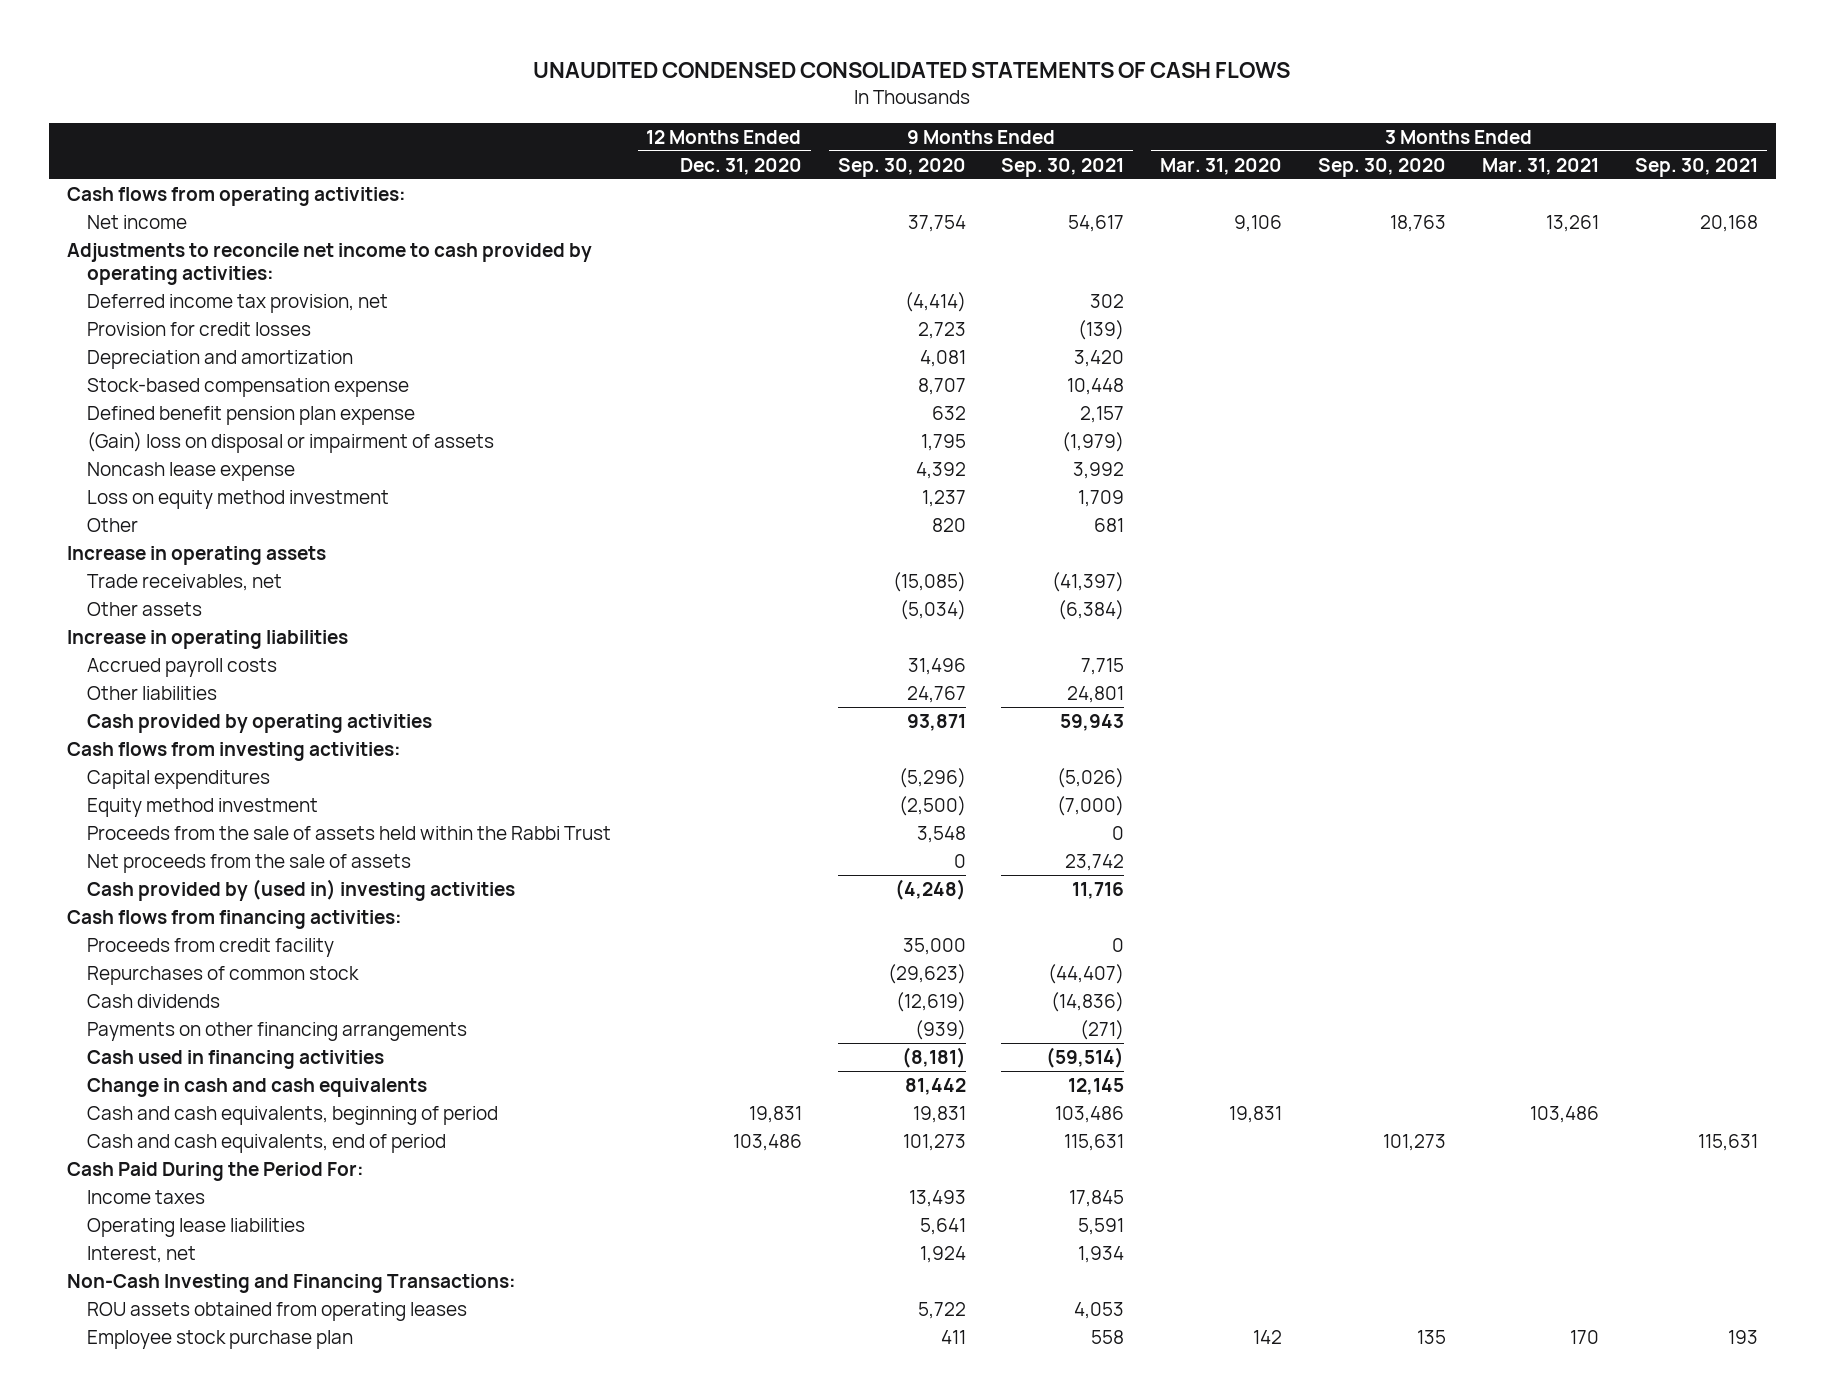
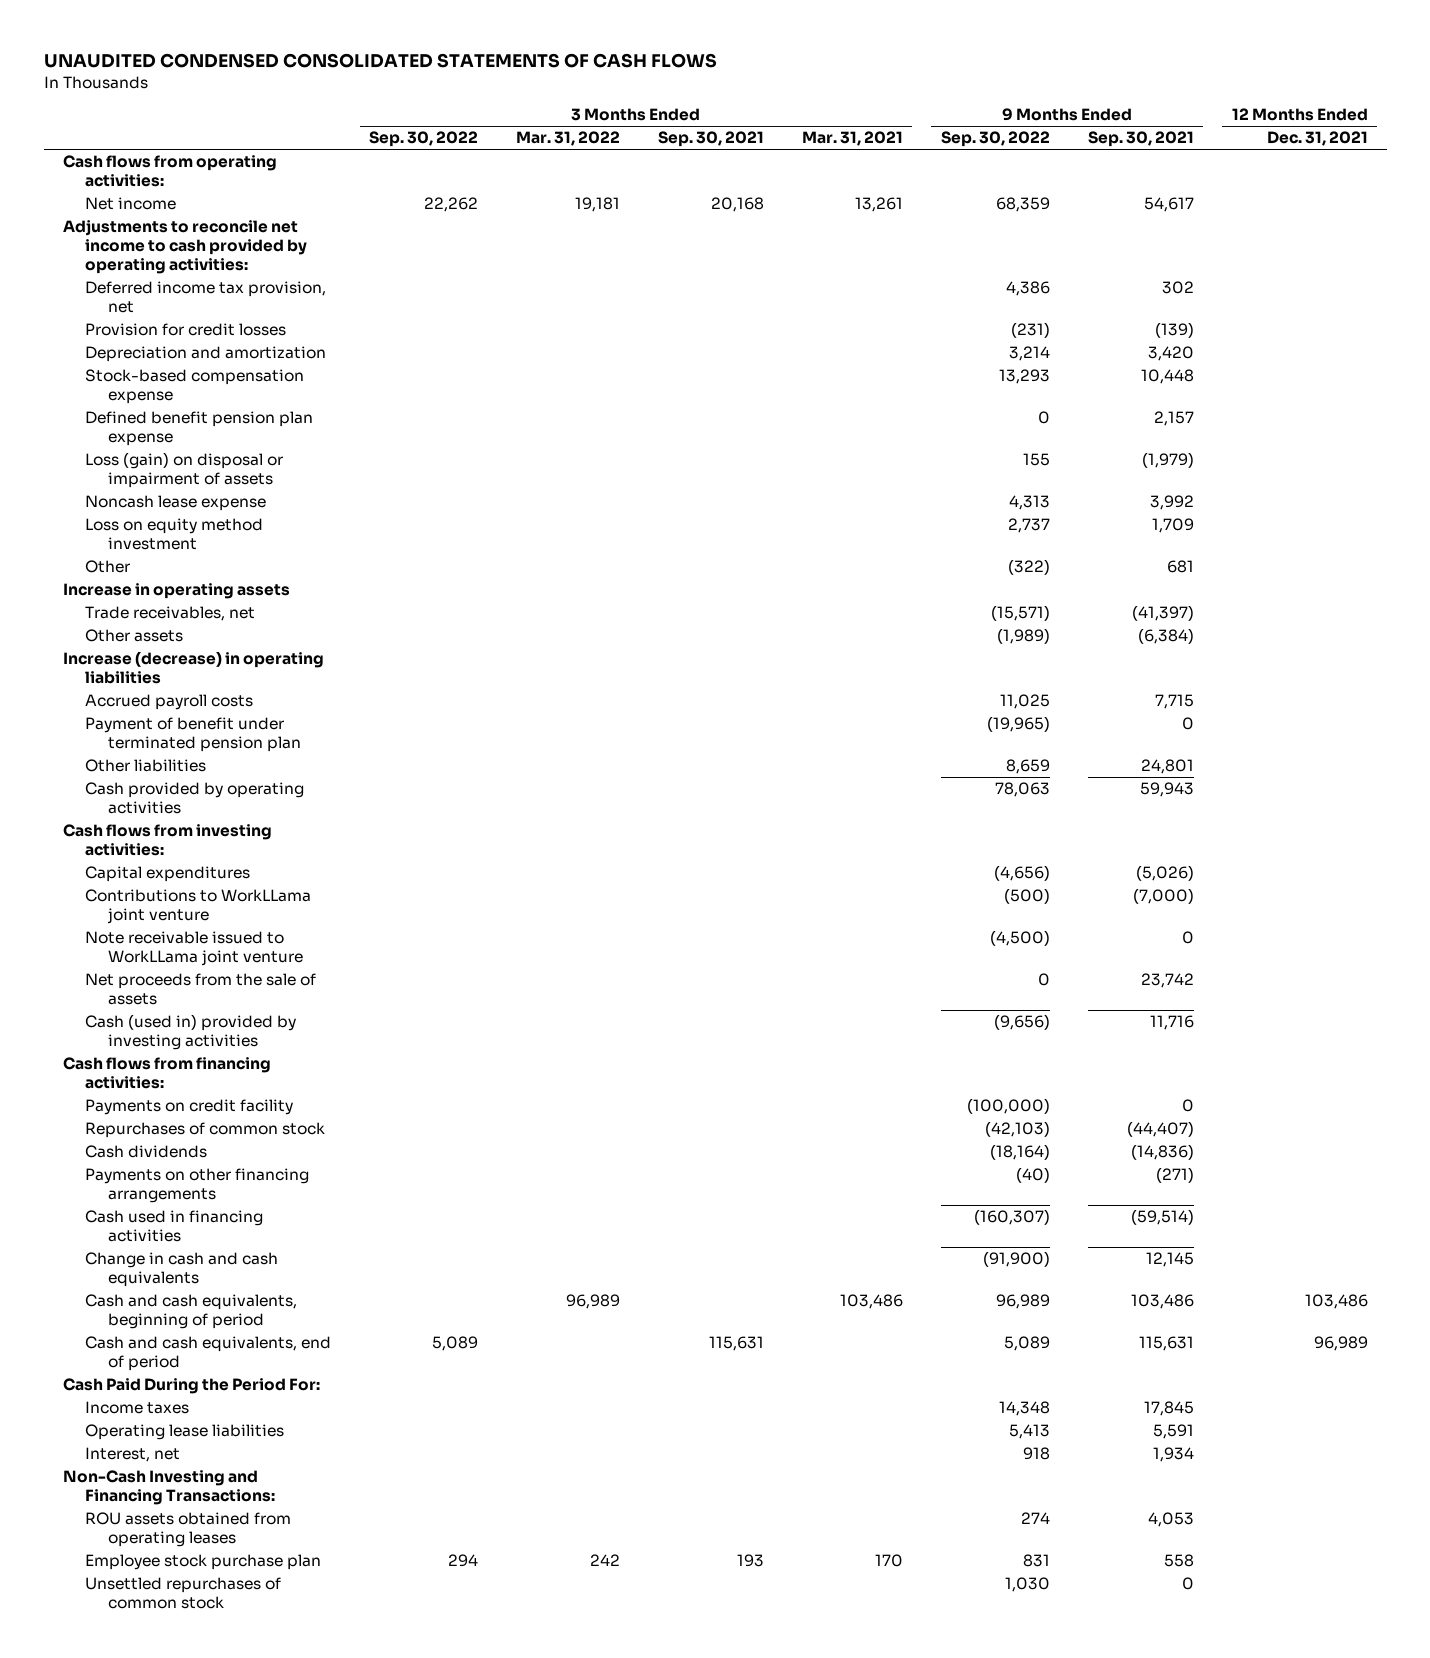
- | 12 Months Ended Dec. 31, 2020 | 9 Months Ended Sep. 30, 2020 | 9 Months Ended Sep. 30, 2021 | 3 Months Ended Mar. 31, 2020 | 3 Months Ended Sep. 30, 2020 | 3 Months Ended Mar. 31, 2021 | 3 Months Ended Sep. 30, 2021
+ | 3 Months Ended Sep. 30, 2022 | 3 Months Ended Mar. 31, 2022 | 3 Months Ended Sep. 30, 2021 | 3 Months Ended Mar. 31, 2021 | 9 Months Ended Sep. 30, 2022 | 9 Months Ended Sep. 30, 2021 | 12 Months Ended Dec. 31, 2021
- (Gain) loss on disposal or impairment of assets | | 1,795 | (1,979) | | | |
+ Loss (gain) on disposal or impairment of assets | | | | | 155 | (1,979) |
- Increase in operating liabilities
+ Increase (decrease) in operating liabilities
+ Payment of benefit under terminated pension plan | | | | | (19,965) | 0 |
- Equity method investment | | (2,500) | (7,000) | | | |
- Proceeds from the sale of assets held within the Rabbi Trust | | 3,548 | 0 | | | |
+ Contributions to WorkLLama joint venture | | | | | (500) | (7,000) |
+ Note receivable issued to WorkLLama joint venture | | | | | (4,500) | 0 |
- Cash provided by (used in) investing activities | | (4,248) | 11,716 | | | |
+ Cash (used in) provided by investing activities | | | | | (9,656) | 11,716 |
- Proceeds from credit facility | | 35,000 | 0 | | | |
+ Payments on credit facility | | | | | (100,000) | 0 |
+ Unsettled repurchases of common stock | | | | | 1,030 | 0 |

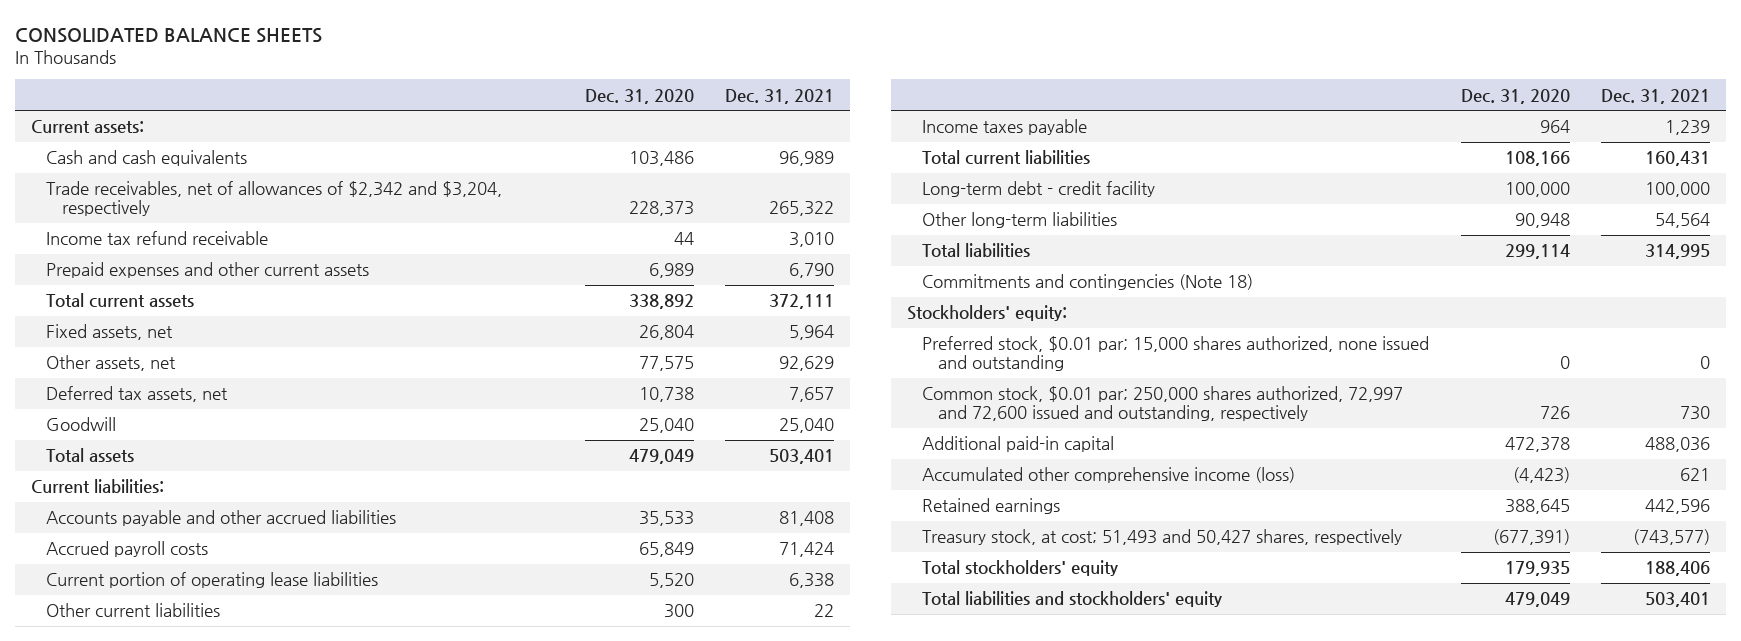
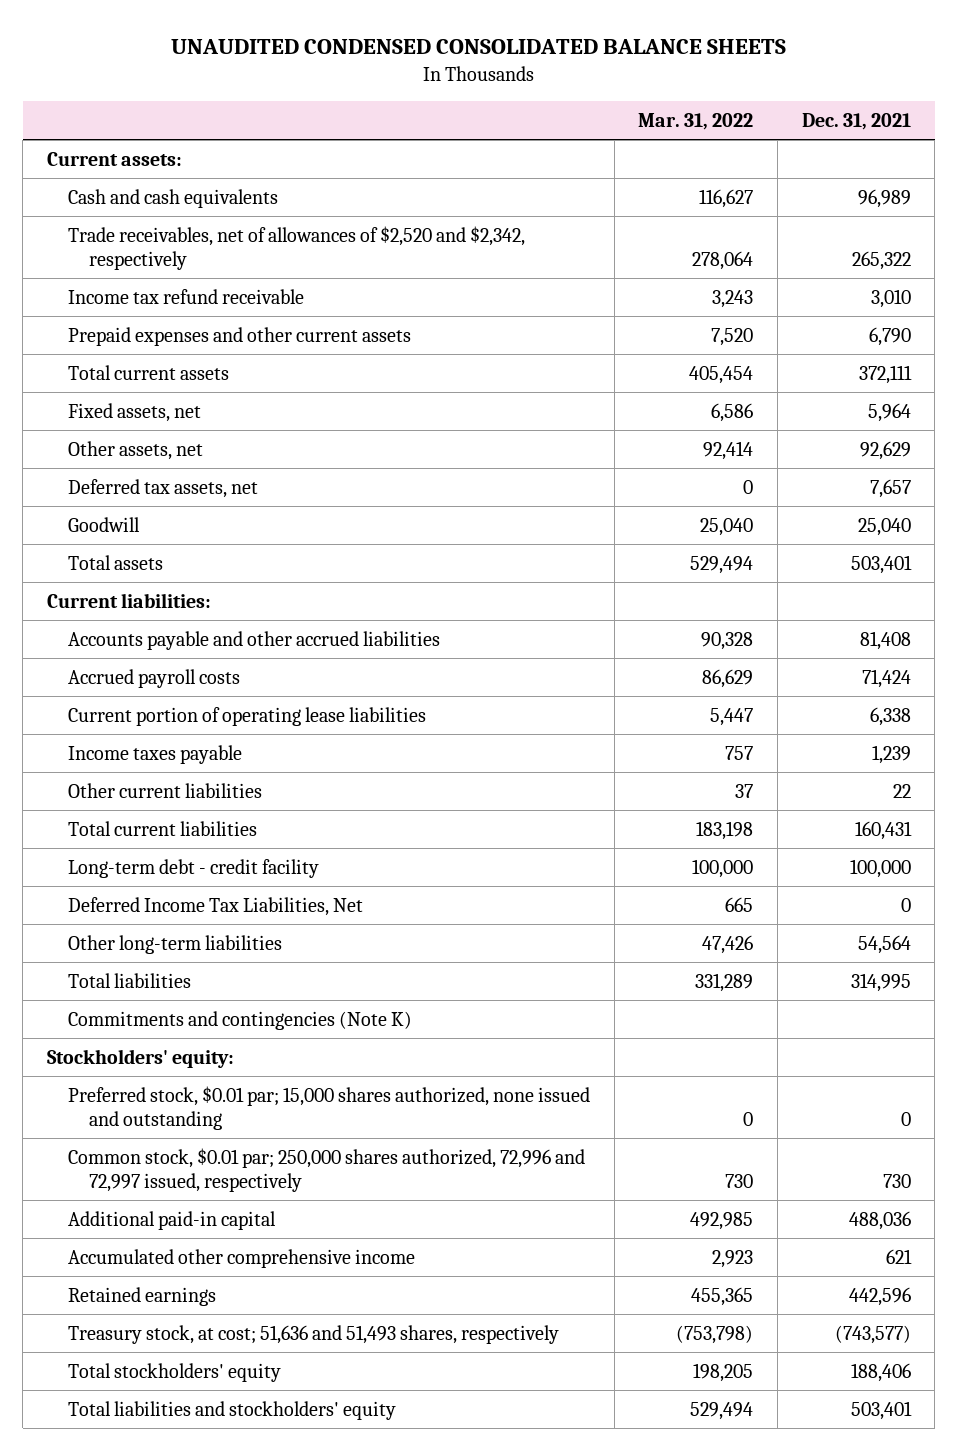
- CONSOLIDATED BALANCE SHEETS
+ UNAUDITED CONDENSED CONSOLIDATED BALANCE SHEETS
- | Dec. 31, 2020 | Dec. 31, 2021
+ | Mar. 31, 2022 | Dec. 31, 2021
- Trade receivables, net of allowances of $2,342 and $3,204, respectively | 228,373 | 265,322
+ Trade receivables, net of allowances of $2,520 and $2,342, respectively | 278,064 | 265,322
moved down: Other current liabilities | 37 | 22
+ Deferred Income Tax Liabilities, Net | 665 | 0
- Commitments and contingencies (Note 18)
+ Commitments and contingencies (Note K)
- Common stock, $0.01 par; 250,000 shares authorized, 72,997 and 72,600 issued and outstanding, respectively | 726 | 730
+ Common stock, $0.01 par; 250,000 shares authorized, 72,996 and 72,997 issued, respectively | 730 | 730
- Accumulated other comprehensive income (loss) | (4,423) | 621
+ Accumulated other comprehensive income | 2,923 | 621
- Treasury stock, at cost; 51,493 and 50,427 shares, respectively | (677,391) | (743,577)
+ Treasury stock, at cost; 51,636 and 51,493 shares, respectively | (753,798) | (743,577)

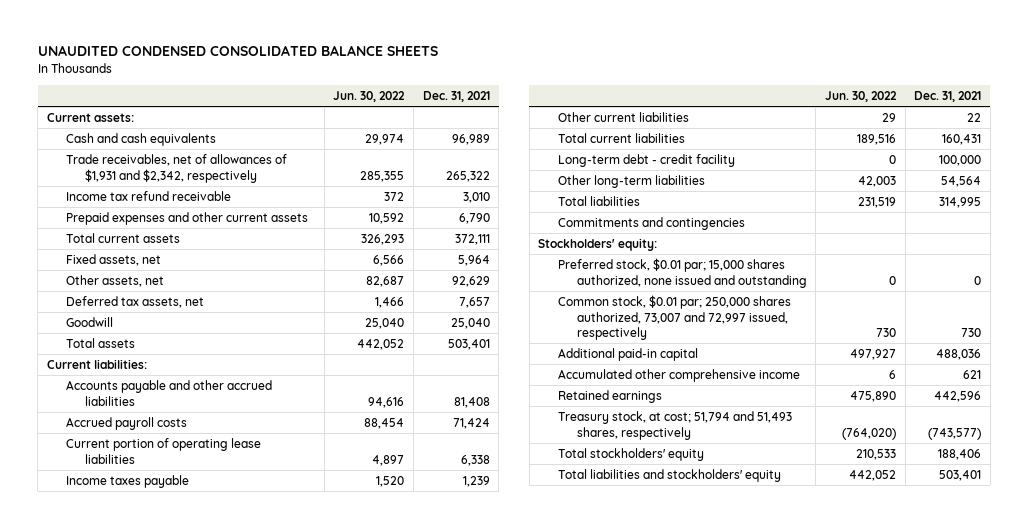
- | Mar. 31, 2022 | Dec. 31, 2021
+ | Jun. 30, 2022 | Dec. 31, 2021
- Trade receivables, net of allowances of $2,520 and $2,342, respectively | 278,064 | 265,322
+ Trade receivables, net of allowances of $1,931 and $2,342, respectively | 285,355 | 265,322
- Deferred Income Tax Liabilities, Net | 665 | 0
- Commitments and contingencies (Note K)
+ Commitments and contingencies
- Common stock, $0.01 par; 250,000 shares authorized, 72,996 and 72,997 issued, respectively | 730 | 730
+ Common stock, $0.01 par; 250,000 shares authorized, 73,007 and 72,997 issued, respectively | 730 | 730
- Treasury stock, at cost; 51,636 and 51,493 shares, respectively | (753,798) | (743,577)
+ Treasury stock, at cost; 51,794 and 51,493 shares, respectively | (764,020) | (743,577)

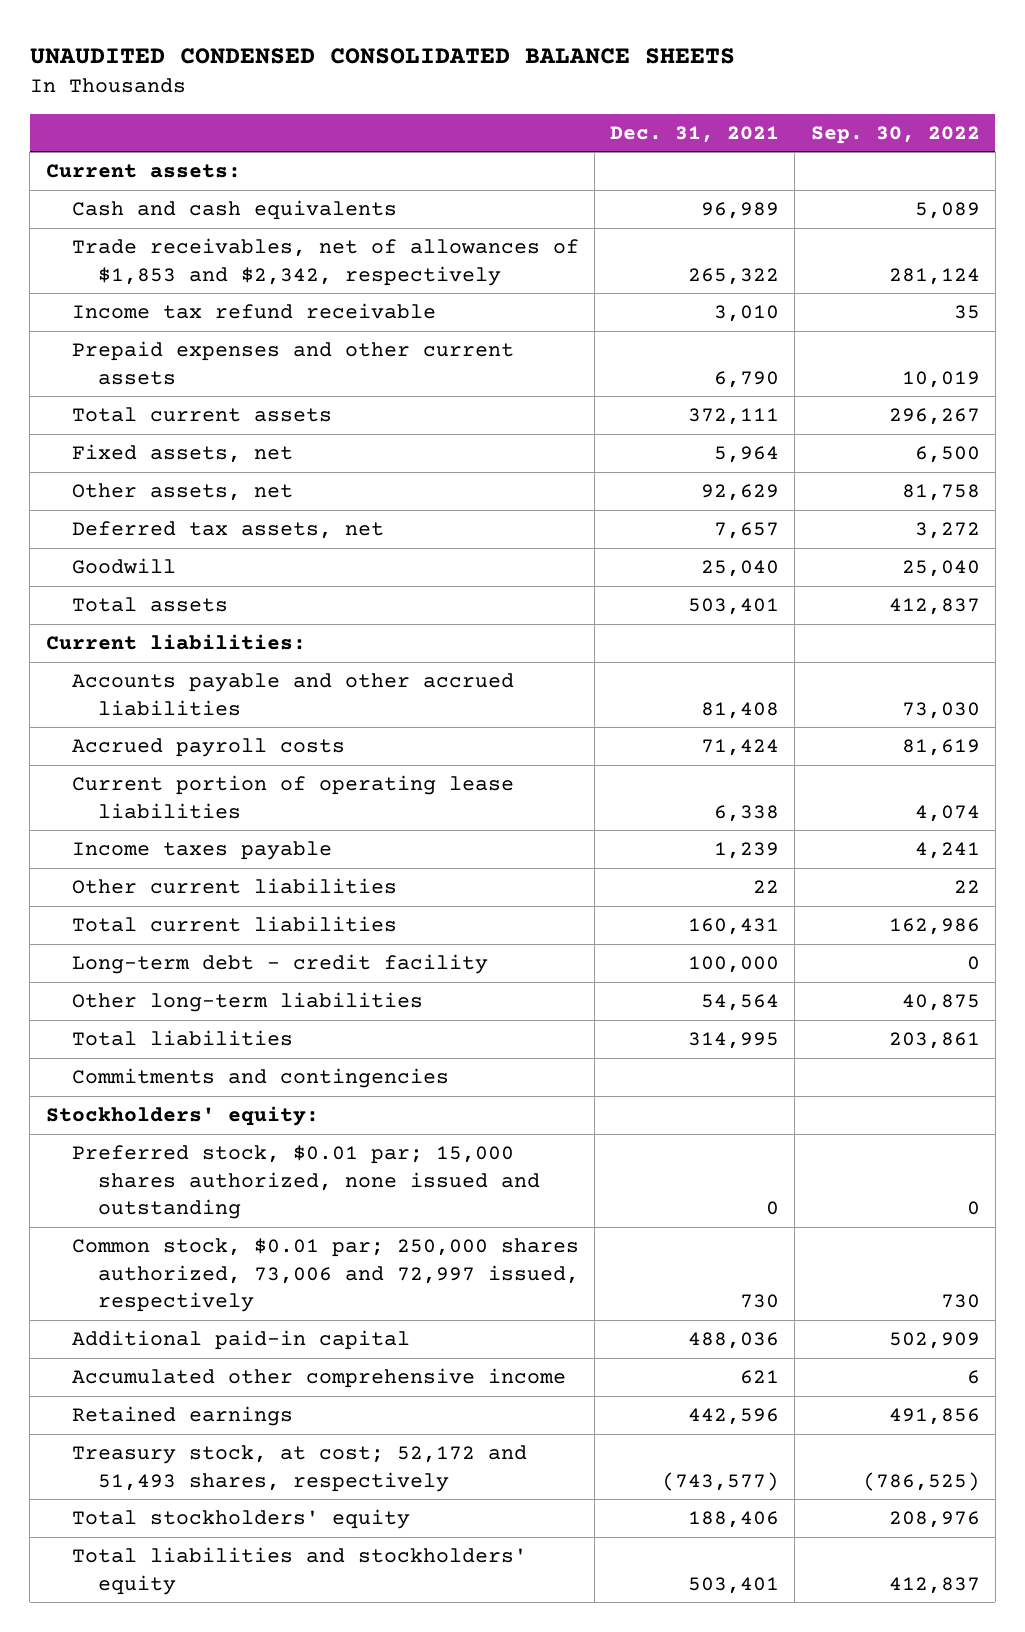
- | Jun. 30, 2022 | Dec. 31, 2021
+ | Dec. 31, 2021 | Sep. 30, 2022
- Trade receivables, net of allowances of $1,931 and $2,342, respectively | 285,355 | 265,322
+ Trade receivables, net of allowances of $1,853 and $2,342, respectively | 265,322 | 281,124
- Common stock, $0.01 par; 250,000 shares authorized, 73,007 and 72,997 issued, respectively | 730 | 730
+ Common stock, $0.01 par; 250,000 shares authorized, 73,006 and 72,997 issued, respectively | 730 | 730
- Treasury stock, at cost; 51,794 and 51,493 shares, respectively | (764,020) | (743,577)
+ Treasury stock, at cost; 52,172 and 51,493 shares, respectively | (743,577) | (786,525)

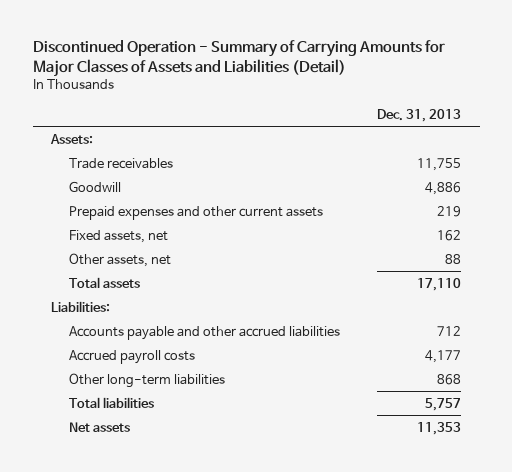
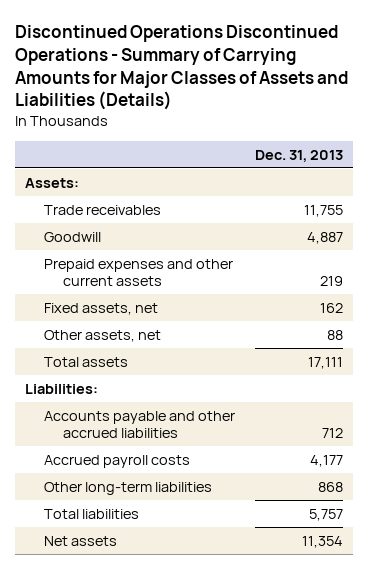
- Discontinued Operation - Summary of Carrying Amounts for Major Classes of Assets and Liabilities (Detail)
+ Discontinued Operations Discontinued Operations - Summary of Carrying Amounts for Major Classes of Assets and Liabilities (Details)
- Goodwill | 4,886
+ Goodwill | 4,887
- Total assets | 17,110
+ Total assets | 17,111
- Net assets | 11,353
+ Net assets | 11,354

